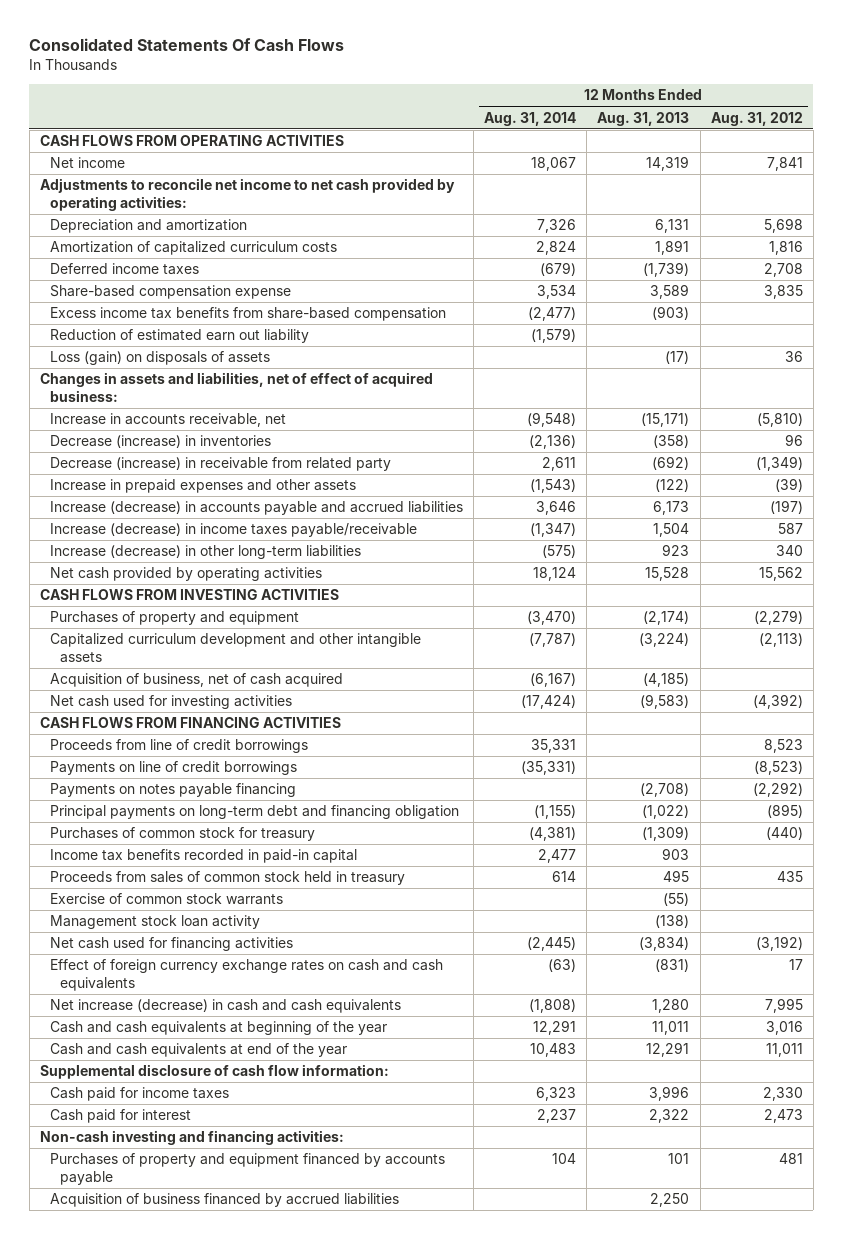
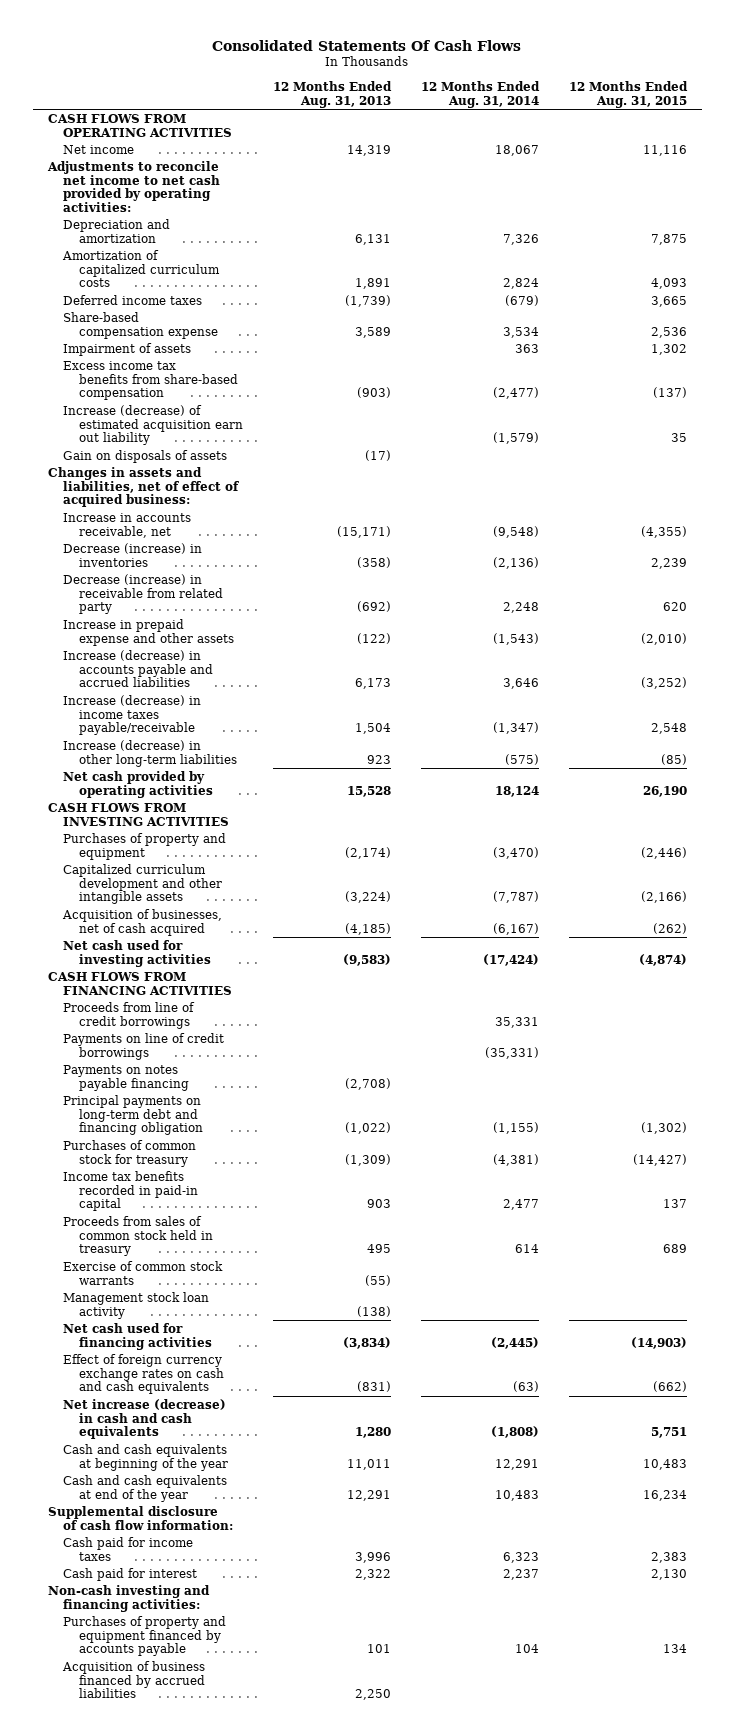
- | 12 Months Ended Aug. 31, 2014 | 12 Months Ended Aug. 31, 2013 | 12 Months Ended Aug. 31, 2012
+ | 12 Months Ended Aug. 31, 2013 | 12 Months Ended Aug. 31, 2014 | 12 Months Ended Aug. 31, 2015
+ Impairment of assets | | 363 | 1,302
- Reduction of estimated earn out liability | (1,579) | |
- Loss (gain) on disposals of assets | | (17) | 36
+ Increase (decrease) of estimated acquisition earn out liability | | (1,579) | 35
+ Gain on disposals of assets | (17) | |
- Decrease (increase) in receivable from related party | 2,611 | (692) | (1,349)
- Increase in prepaid expenses and other assets | (1,543) | (122) | (39)
+ Decrease (increase) in receivable from related party | (692) | 2,248 | 620
+ Increase in prepaid expense and other assets | (122) | (1,543) | (2,010)
- Acquisition of business, net of cash acquired | (6,167) | (4,185) |
+ Acquisition of businesses, net of cash acquired | (4,185) | (6,167) | (262)

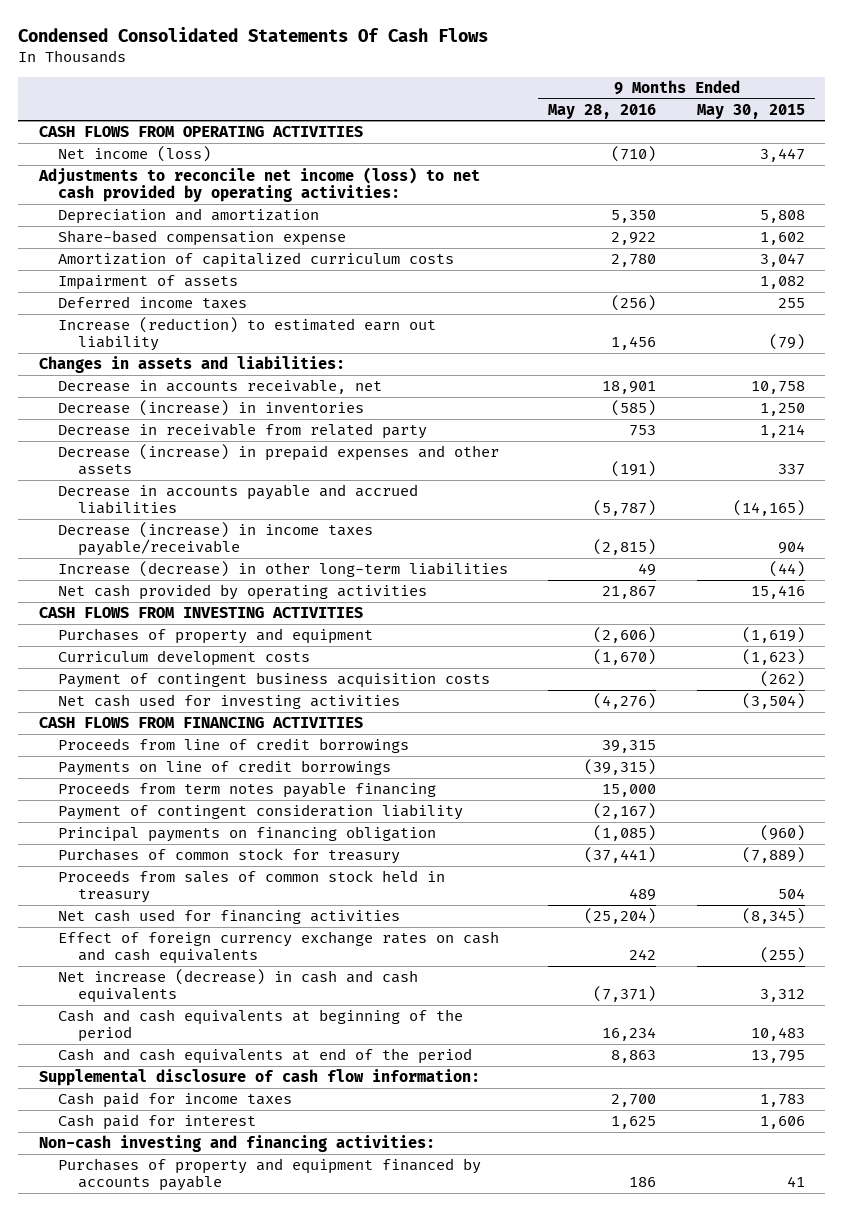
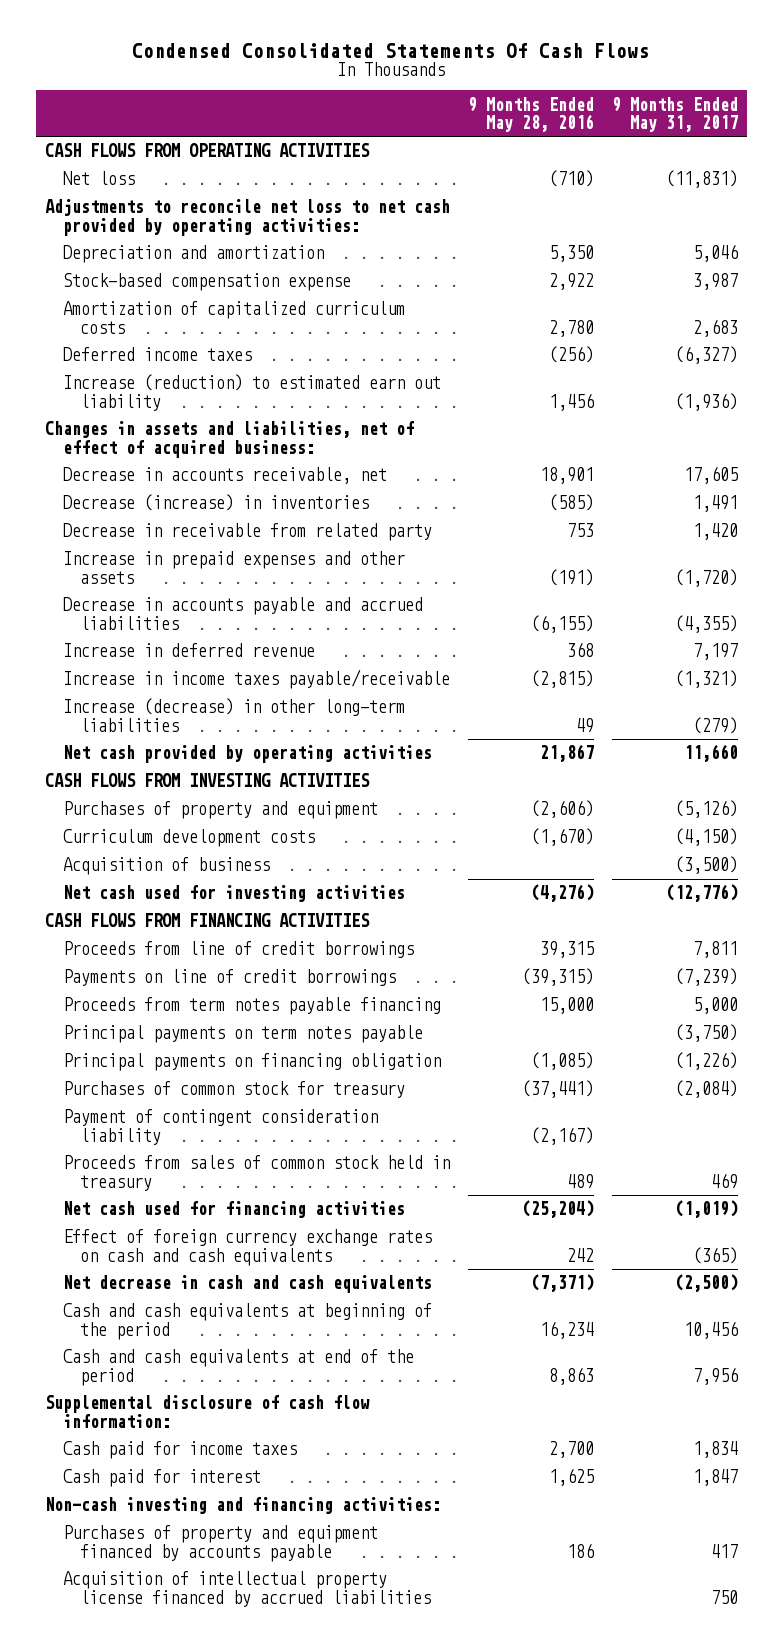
- | 9 Months Ended May 28, 2016 | 9 Months Ended May 30, 2015
+ | 9 Months Ended May 28, 2016 | 9 Months Ended May 31, 2017
- Net income (loss) | (710) | 3,447
- Adjustments to reconcile net income (loss) to net cash provided by operating activities:
+ Net loss | (710) | (11,831)
+ Adjustments to reconcile net loss to net cash provided by operating activities:
- Share-based compensation expense | 2,922 | 1,602
+ Stock-based compensation expense | 2,922 | 3,987
- Impairment of assets | | 1,082
- Changes in assets and liabilities:
+ Changes in assets and liabilities, net of effect of acquired business:
- Decrease (increase) in prepaid expenses and other assets | (191) | 337
- Decrease in accounts payable and accrued liabilities | (5,787) | (14,165)
- Decrease (increase) in income taxes payable/receivable | (2,815) | 904
+ Increase in prepaid expenses and other assets | (191) | (1,720)
+ Decrease in accounts payable and accrued liabilities | (6,155) | (4,355)
+ Increase in deferred revenue | 368 | 7,197
+ Increase in income taxes payable/receivable | (2,815) | (1,321)
- Payment of contingent business acquisition costs | | (262)
+ Acquisition of business | | (3,500)
+ Principal payments on term notes payable | | (3,750)
moved down: Payment of contingent consideration liability | (2,167) |
- Net increase (decrease) in cash and cash equivalents | (7,371) | 3,312
+ Net decrease in cash and cash equivalents | (7,371) | (2,500)
+ Acquisition of intellectual property license financed by accrued liabilities | | 750

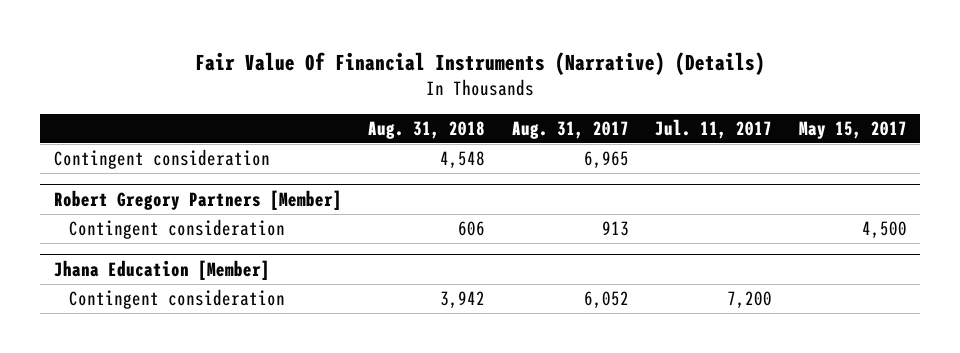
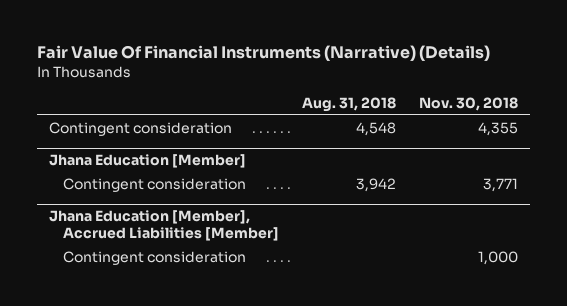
- | Aug. 31, 2018 | Aug. 31, 2017 | Jul. 11, 2017 | May 15, 2017
+ | Aug. 31, 2018 | Nov. 30, 2018
- Robert Gregory Partners [Member]
- Contingent consideration | 606 | 913 | | 4,500
+ Jhana Education [Member], Accrued Liabilities [Member]
+ Contingent consideration | | 1,000

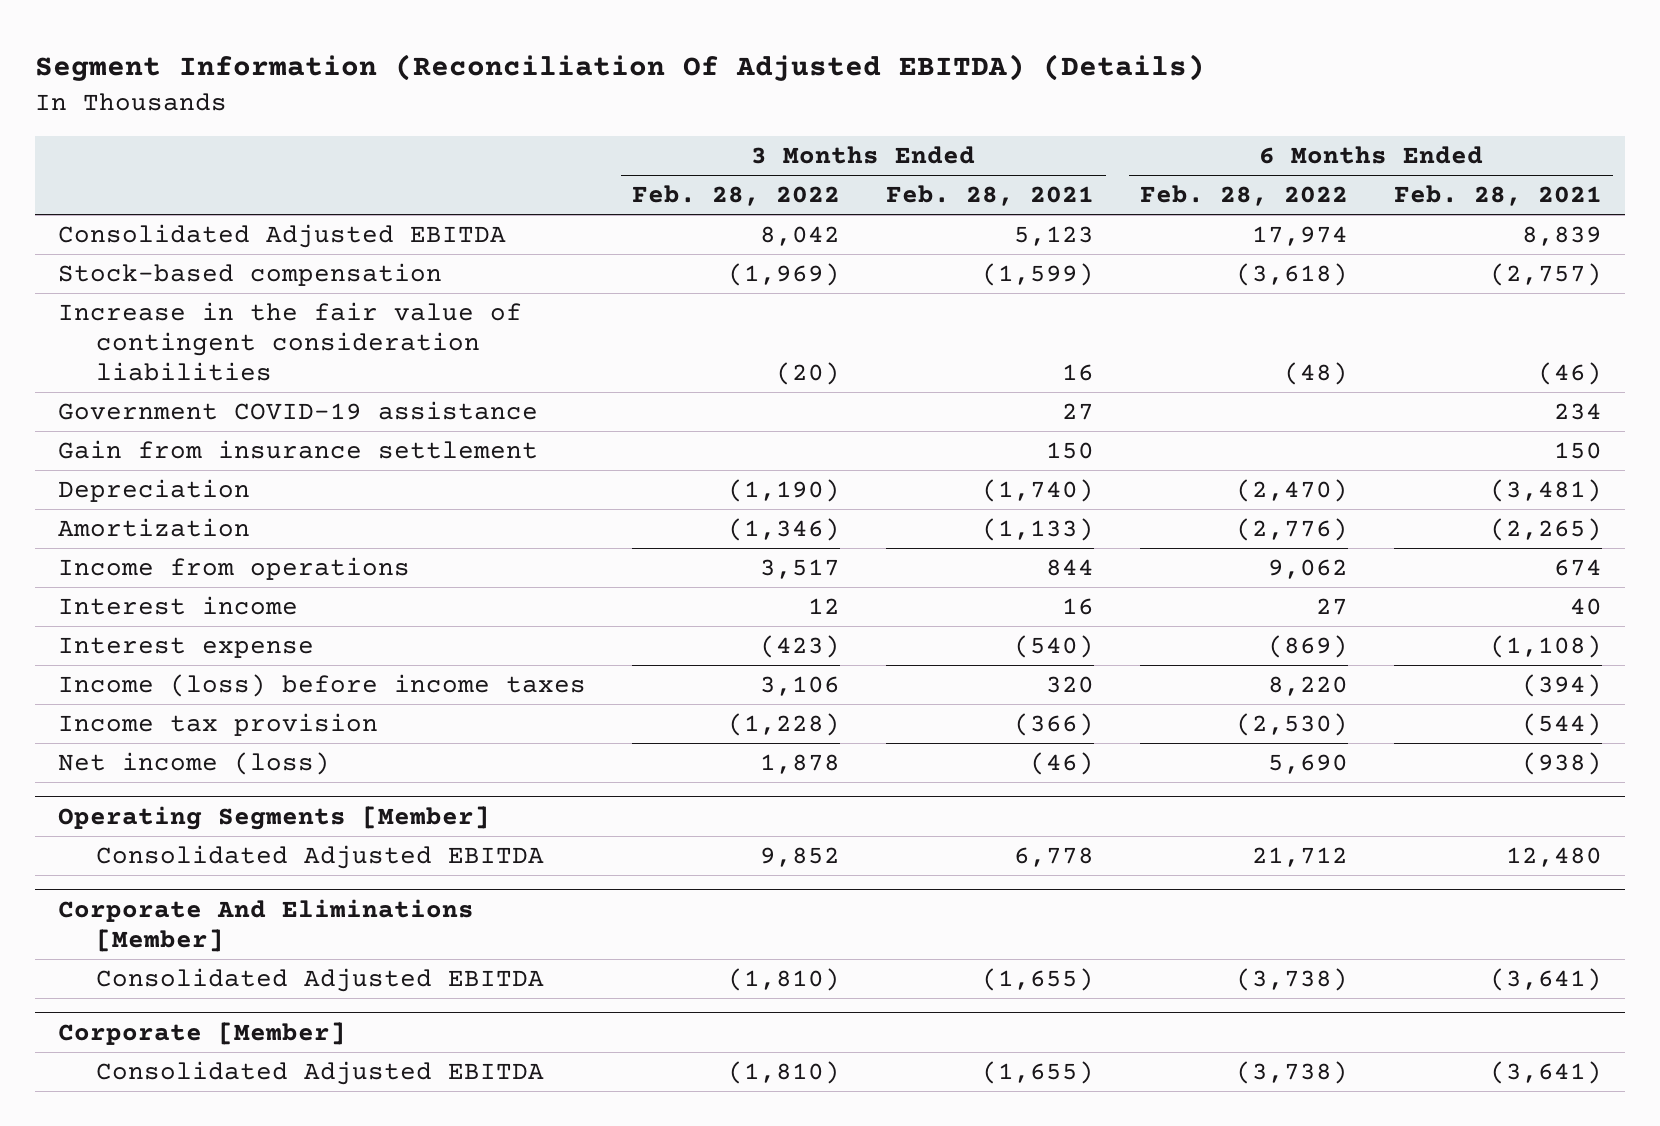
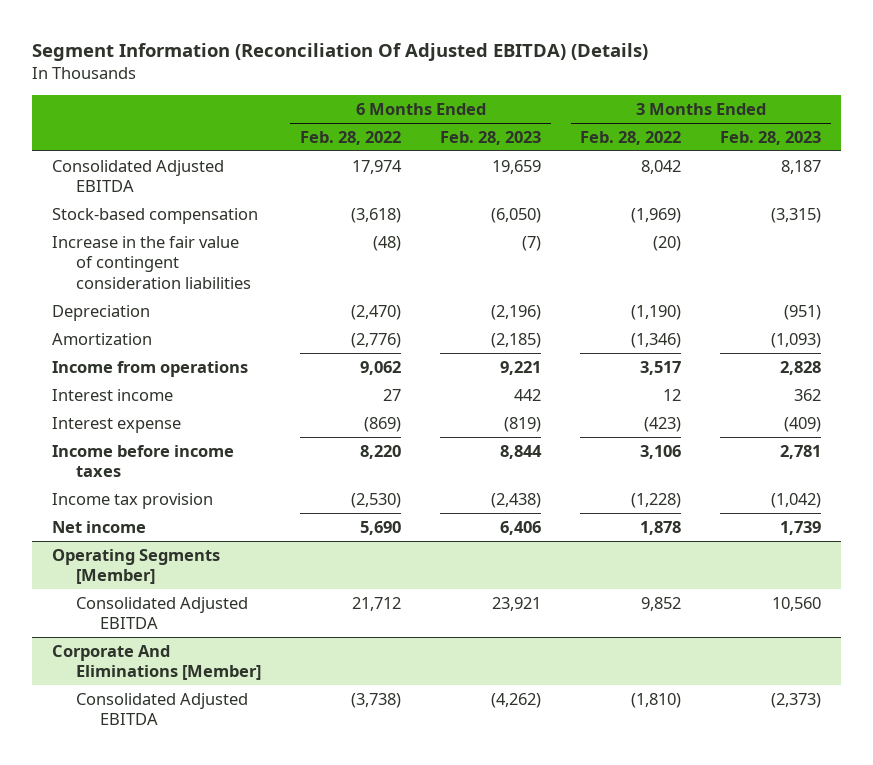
- | 3 Months Ended Feb. 28, 2022 | 3 Months Ended Feb. 28, 2021 | 6 Months Ended Feb. 28, 2022 | 6 Months Ended Feb. 28, 2021
+ | 6 Months Ended Feb. 28, 2022 | 6 Months Ended Feb. 28, 2023 | 3 Months Ended Feb. 28, 2022 | 3 Months Ended Feb. 28, 2023
- Government COVID-19 assistance | | 27 | | 234
- Gain from insurance settlement | | 150 | | 150
- Income (loss) before income taxes | 3,106 | 320 | 8,220 | (394)
+ Income before income taxes | 8,220 | 8,844 | 3,106 | 2,781
- Net income (loss) | 1,878 | (46) | 5,690 | (938)
+ Net income | 5,690 | 6,406 | 1,878 | 1,739
- Corporate [Member]
- Consolidated Adjusted EBITDA | (1,810) | (1,655) | (3,738) | (3,641)

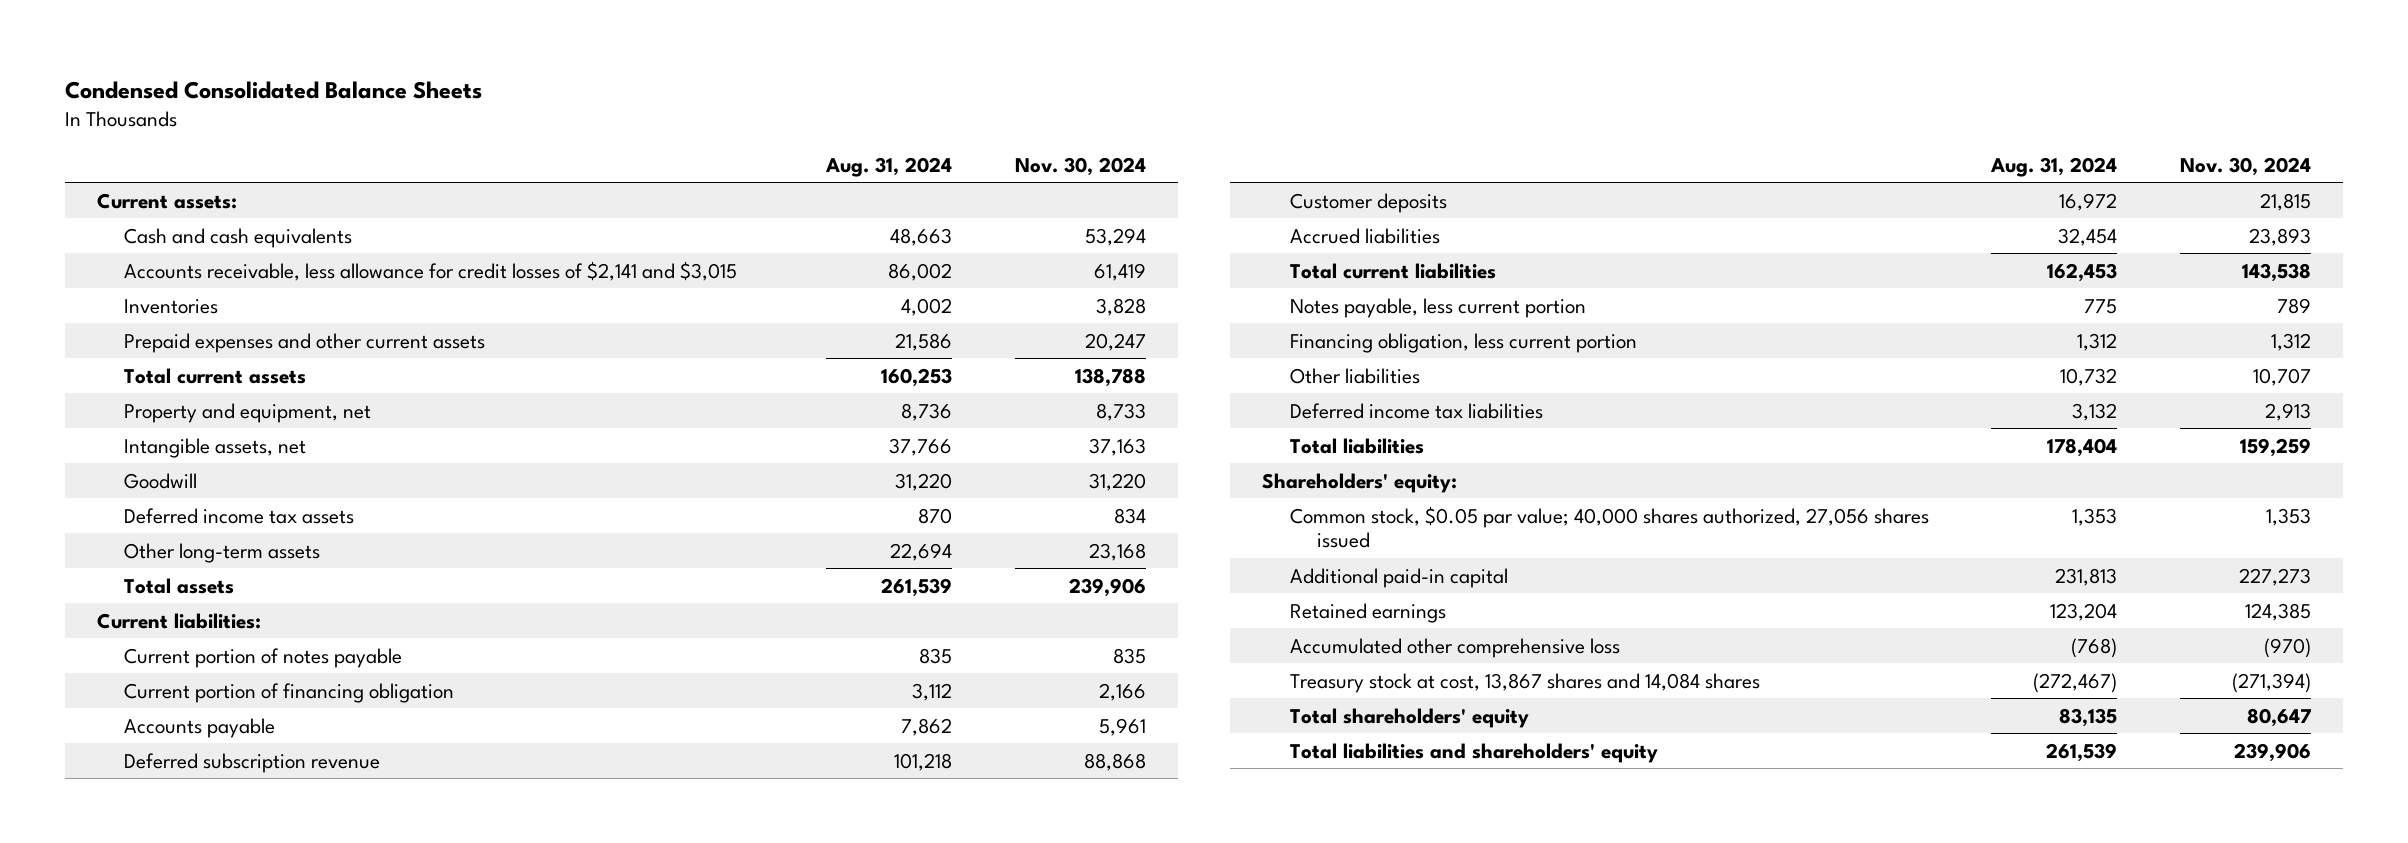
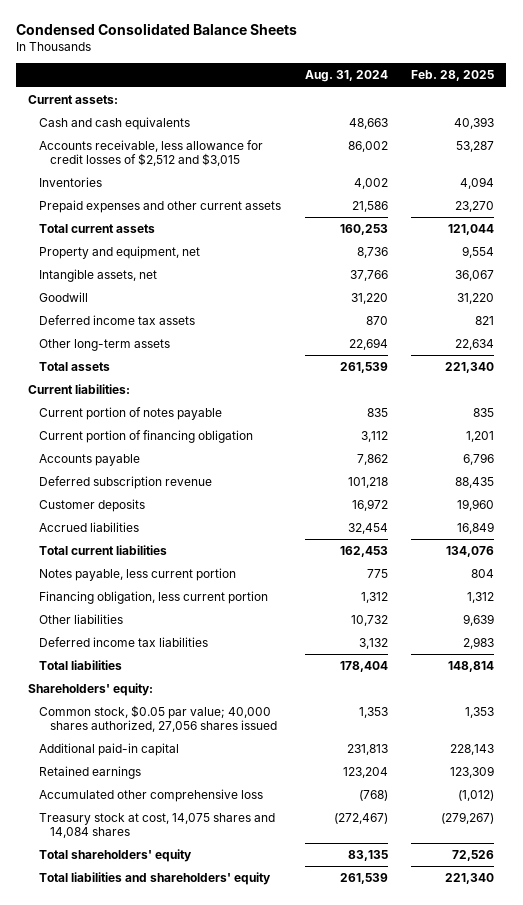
- | Aug. 31, 2024 | Nov. 30, 2024
+ | Aug. 31, 2024 | Feb. 28, 2025
- Accounts receivable, less allowance for credit losses of $2,141 and $3,015 | 86,002 | 61,419
+ Accounts receivable, less allowance for credit losses of $2,512 and $3,015 | 86,002 | 53,287
- Treasury stock at cost, 13,867 shares and 14,084 shares | (272,467) | (271,394)
+ Treasury stock at cost, 14,075 shares and 14,084 shares | (272,467) | (279,267)

